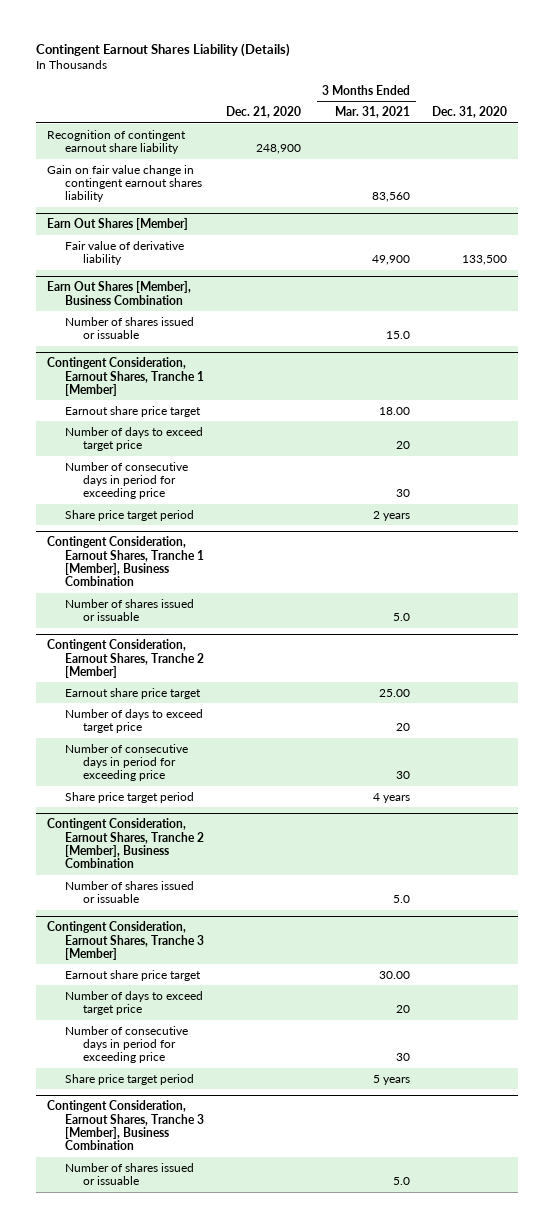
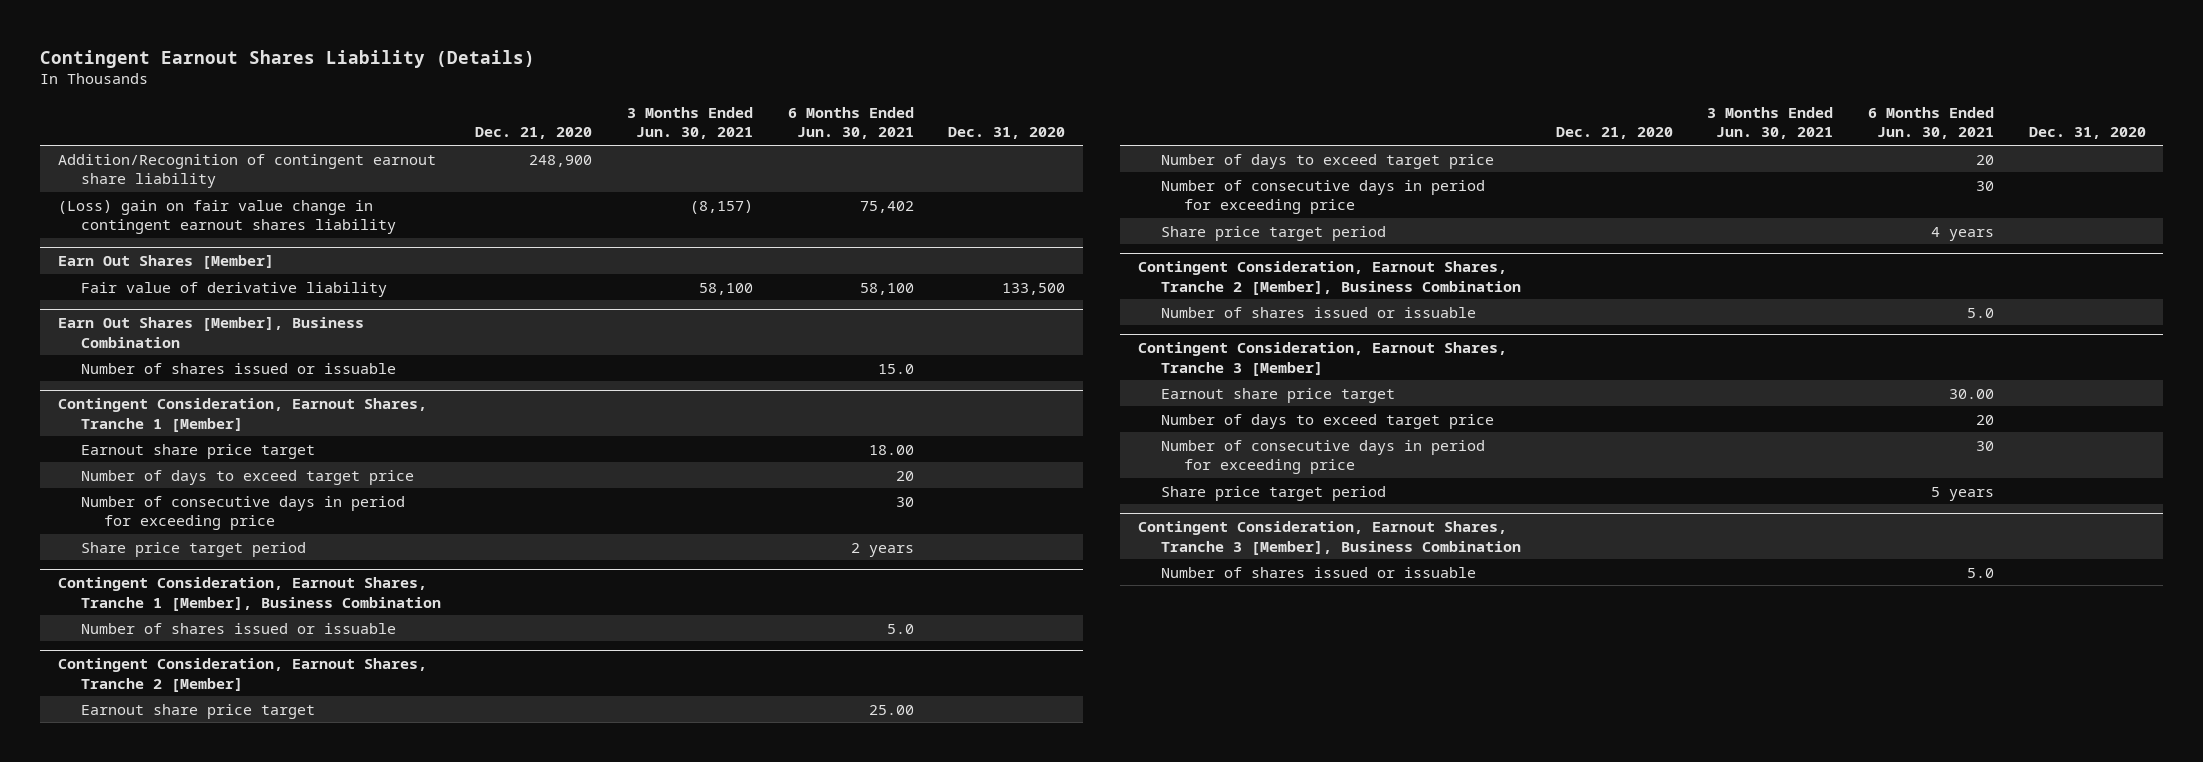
- | Dec. 21, 2020 | 3 Months Ended Mar. 31, 2021 | Dec. 31, 2020
+ | Dec. 21, 2020 | 3 Months Ended Jun. 30, 2021 | 6 Months Ended Jun. 30, 2021 | Dec. 31, 2020
- Recognition of contingent earnout share liability | 248,900 | |
- Gain on fair value change in contingent earnout shares liability | | 83,560 |
+ Addition/Recognition of contingent earnout share liability | 248,900 | | |
+ (Loss) gain on fair value change in contingent earnout shares liability | | (8,157) | 75,402 |

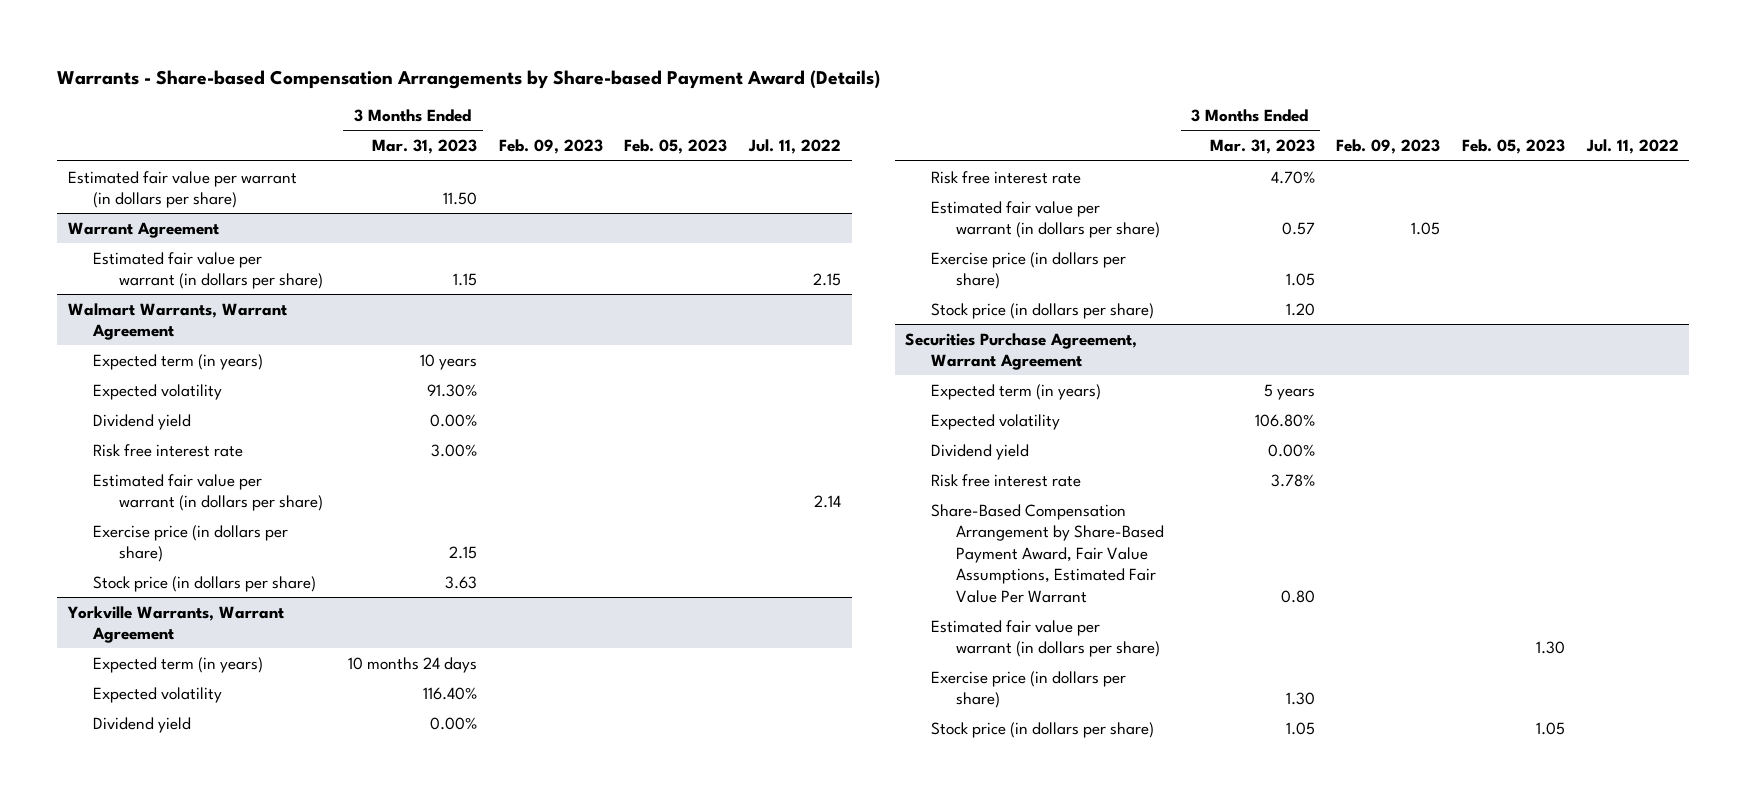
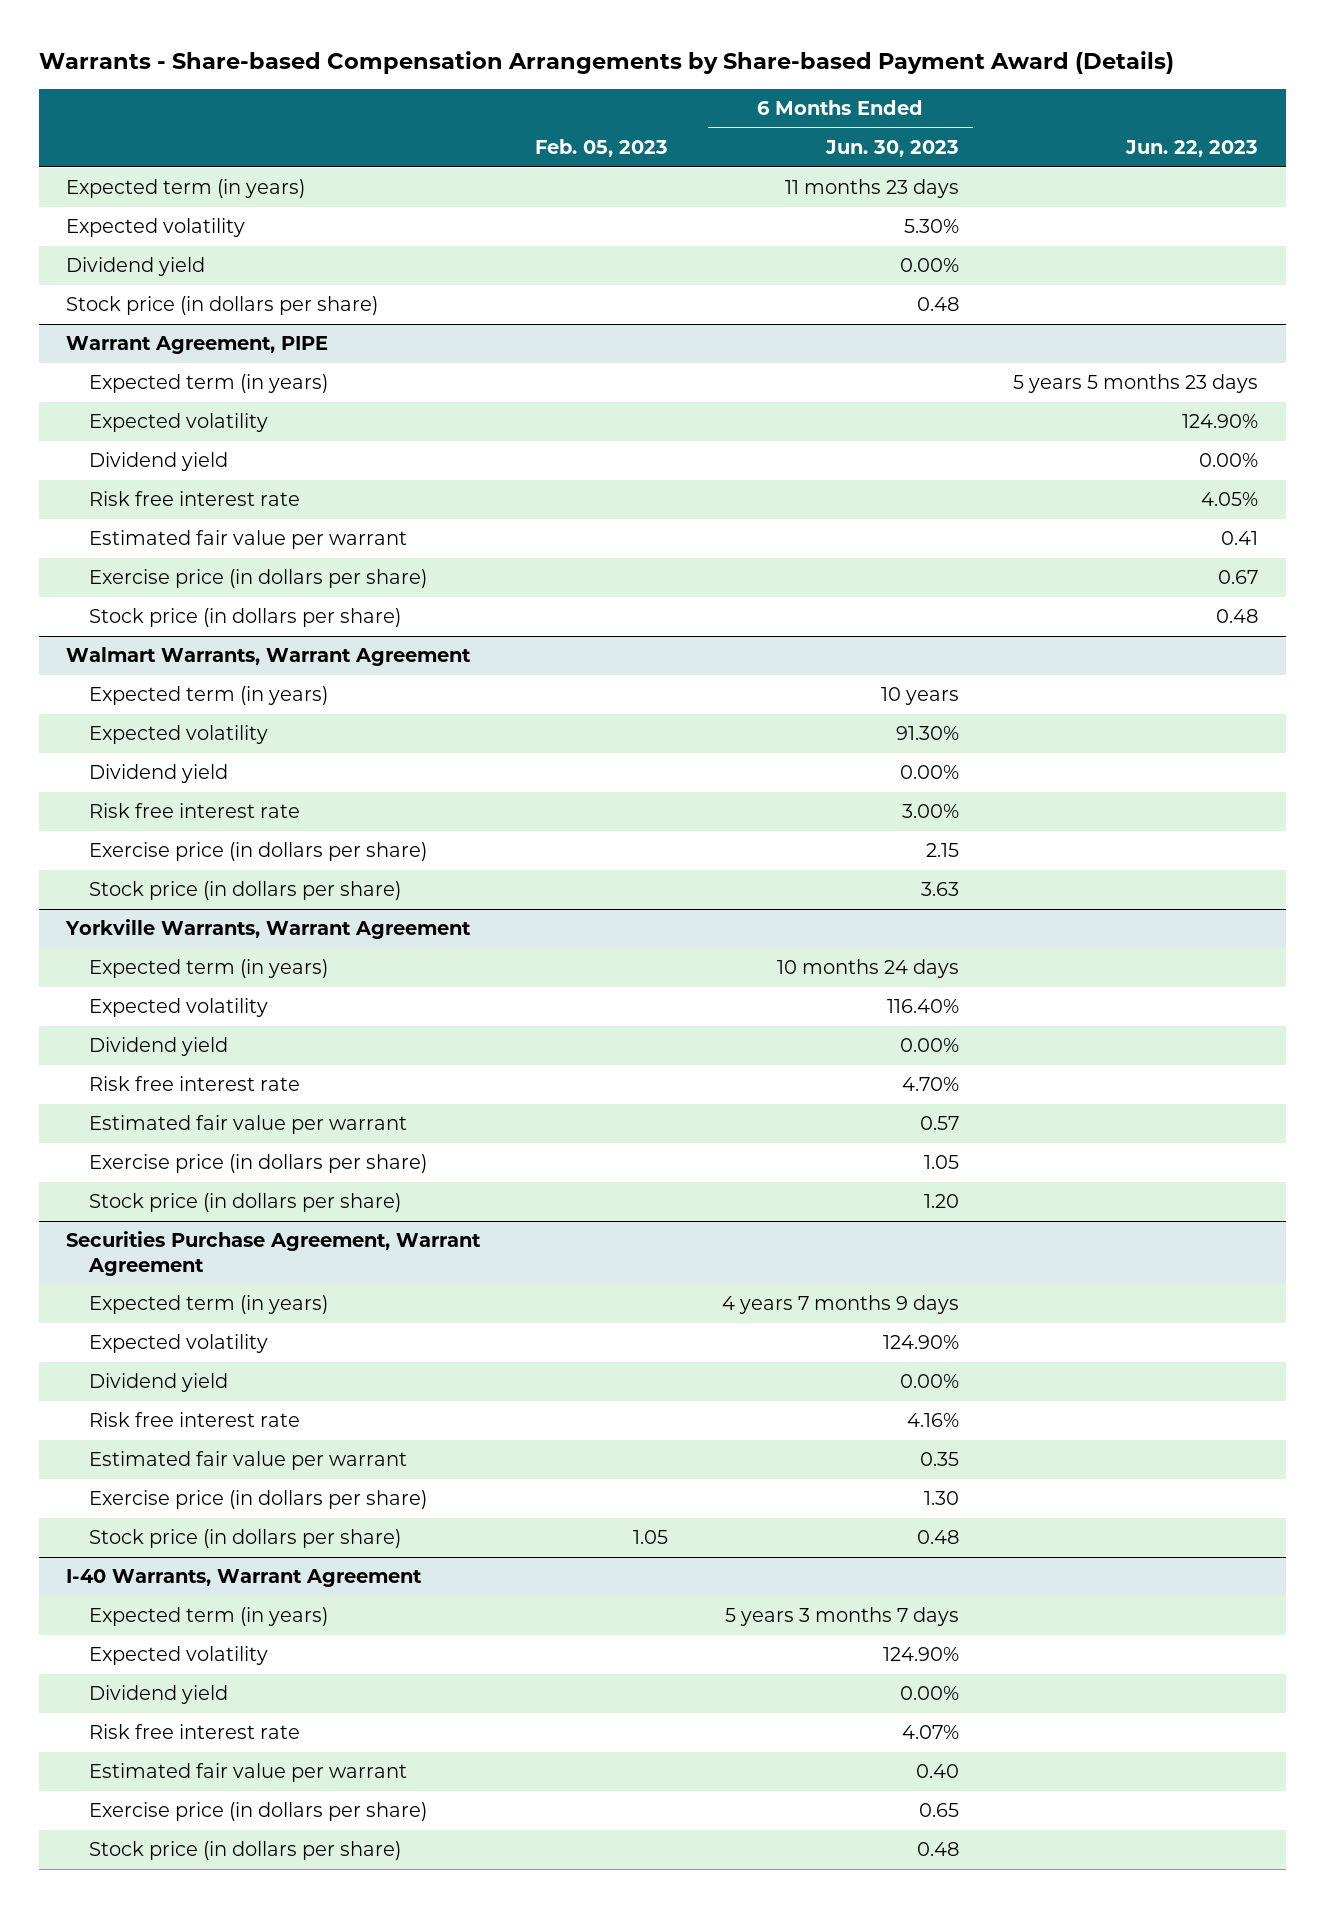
- | 3 Months Ended Mar. 31, 2023 | Feb. 09, 2023 | Feb. 05, 2023 | Jul. 11, 2022
+ | Feb. 05, 2023 | 6 Months Ended Jun. 30, 2023 | Jun. 22, 2023
- Estimated fair value per warrant (in dollars per share) | 11.50 | | |
- Warrant Agreement
- Estimated fair value per warrant (in dollars per share) | 1.15 | | | 2.15
+ Expected term (in years) | | 11 months 23 days |
+ Expected volatility | | 5.30% |
+ Dividend yield | | 0.00% |
+ Stock price (in dollars per share) | | 0.48 |
+ Warrant Agreement, PIPE
+ Expected term (in years) | | | 5 years 5 months 23 days
+ Expected volatility | | | 124.90%
+ Dividend yield | | | 0.00%
+ Risk free interest rate | | | 4.05%
+ Estimated fair value per warrant | | | 0.41
+ Exercise price (in dollars per share) | | | 0.67
+ Stock price (in dollars per share) | | | 0.48
@ Walmart Warrants, Warrant Agreement
- Estimated fair value per warrant (in dollars per share) | | | | 2.14
@ Yorkville Warrants, Warrant Agreement
- Estimated fair value per warrant (in dollars per share) | 0.57 | 1.05 | |
+ Estimated fair value per warrant | | 0.57 |
@ Securities Purchase Agreement, Warrant Agreement
- Share-Based Compensation Arrangement by Share-Based Payment Award, Fair Value Assumptions, Estimated Fair Value Per Warrant | 0.80 | | |
- Estimated fair value per warrant (in dollars per share) | | | 1.30 |
+ Estimated fair value per warrant | | 0.35 |
+ I-40 Warrants, Warrant Agreement
+ Expected term (in years) | | 5 years 3 months 7 days |
+ Expected volatility | | 124.90% |
+ Dividend yield | | 0.00% |
+ Risk free interest rate | | 4.07% |
+ Estimated fair value per warrant | | 0.40 |
+ Exercise price (in dollars per share) | | 0.65 |
+ Stock price (in dollars per share) | | 0.48 |

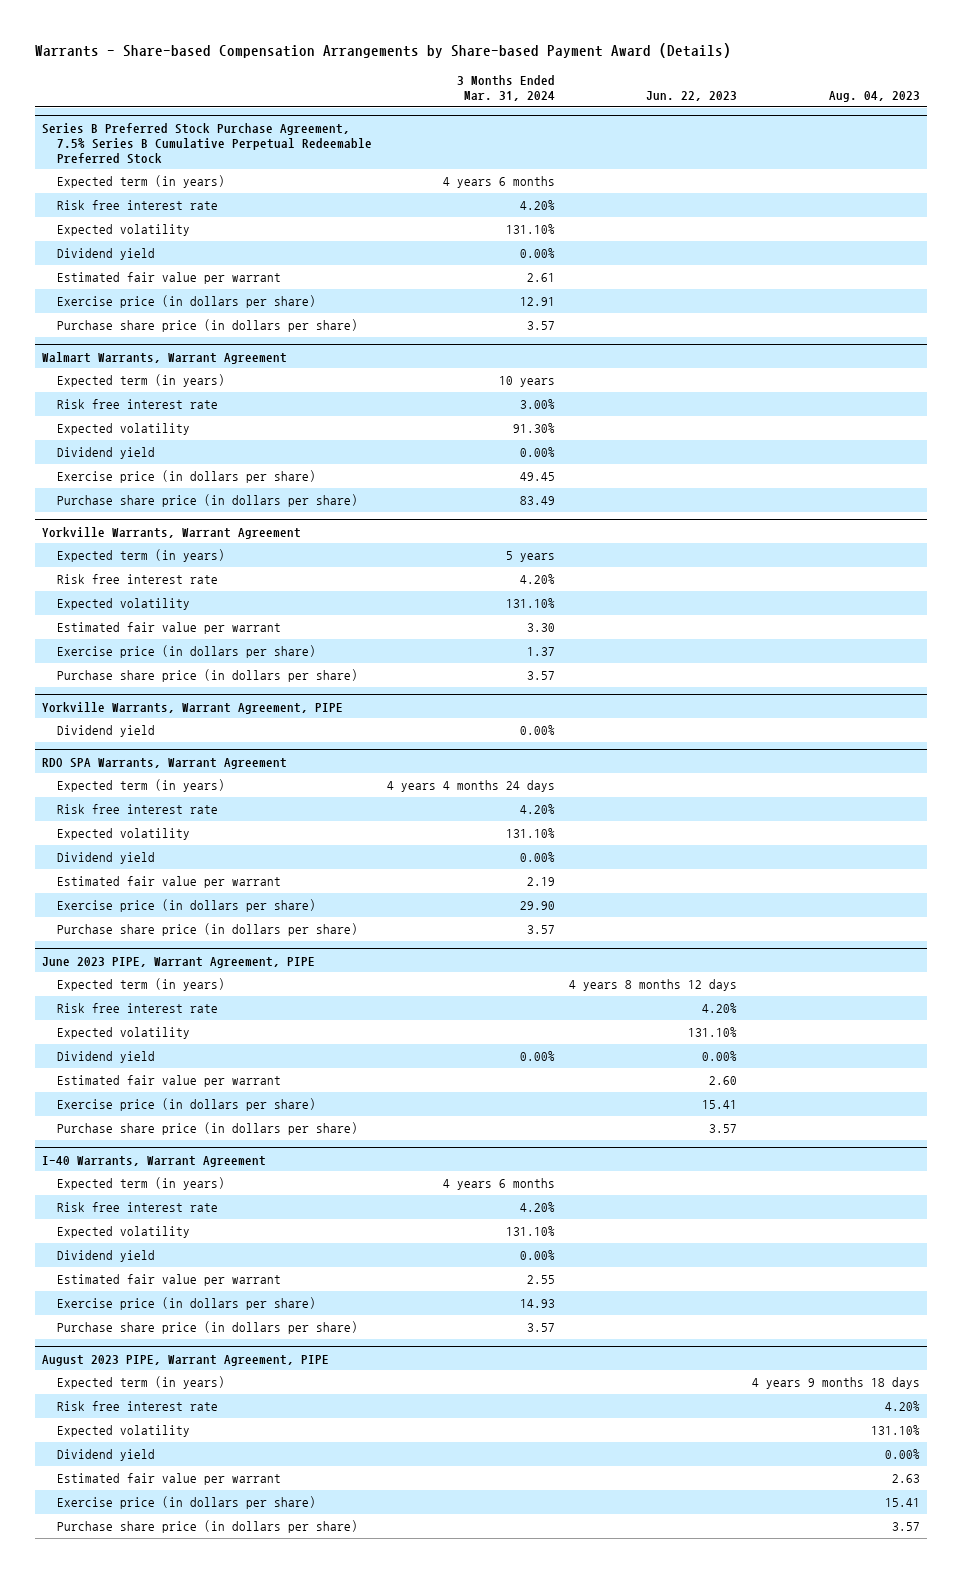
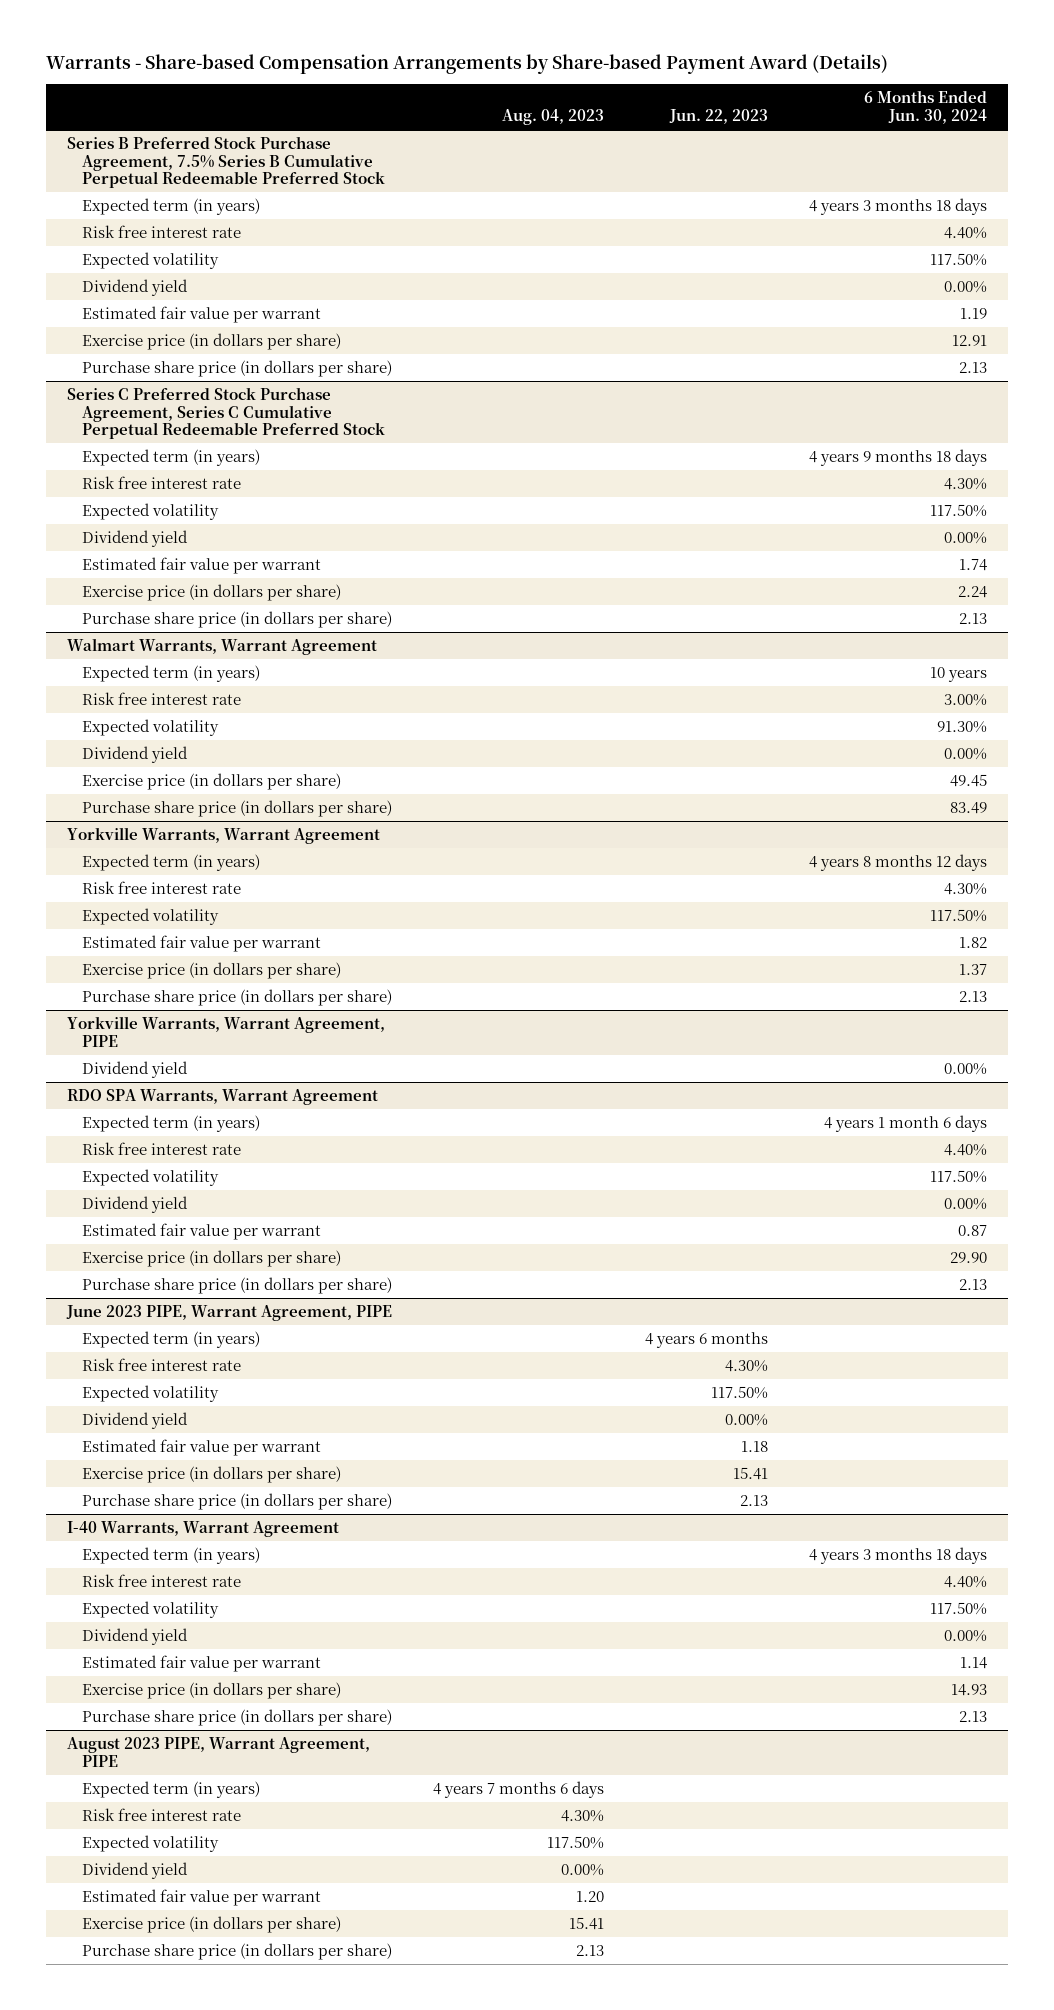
- | 3 Months Ended Mar. 31, 2024 | Jun. 22, 2023 | Aug. 04, 2023
+ | Aug. 04, 2023 | Jun. 22, 2023 | 6 Months Ended Jun. 30, 2024
+ Series C Preferred Stock Purchase Agreement, Series C Cumulative Perpetual Redeemable Preferred Stock
+ Expected term (in years) | | | 4 years 9 months 18 days
+ Risk free interest rate | | | 4.30%
+ Expected volatility | | | 117.50%
+ Dividend yield | | | 0.00%
+ Estimated fair value per warrant | | | 1.74
+ Exercise price (in dollars per share) | | | 2.24
+ Purchase share price (in dollars per share) | | | 2.13
@ June 2023 PIPE, Warrant Agreement, PIPE
- Expected term (in years) | | 4 years 8 months 12 days |
- Risk free interest rate | | 4.20% |
- Expected volatility | | 131.10% |
+ Expected term (in years) | | 4 years 6 months |
+ Risk free interest rate | | 4.30% |
+ Expected volatility | | 117.50% |
- Estimated fair value per warrant | | 2.60 |
+ Estimated fair value per warrant | | 1.18 |
- Purchase share price (in dollars per share) | | 3.57 |
+ Purchase share price (in dollars per share) | | 2.13 |
@ August 2023 PIPE, Warrant Agreement, PIPE
- Expected term (in years) | | | 4 years 9 months 18 days
- Risk free interest rate | | | 4.20%
- Expected volatility | | | 131.10%
+ Expected term (in years) | 4 years 7 months 6 days | |
+ Risk free interest rate | 4.30% | |
+ Expected volatility | 117.50% | |
- Estimated fair value per warrant | | | 2.63
+ Estimated fair value per warrant | 1.20 | |
- Purchase share price (in dollars per share) | | | 3.57
+ Purchase share price (in dollars per share) | 2.13 | |

